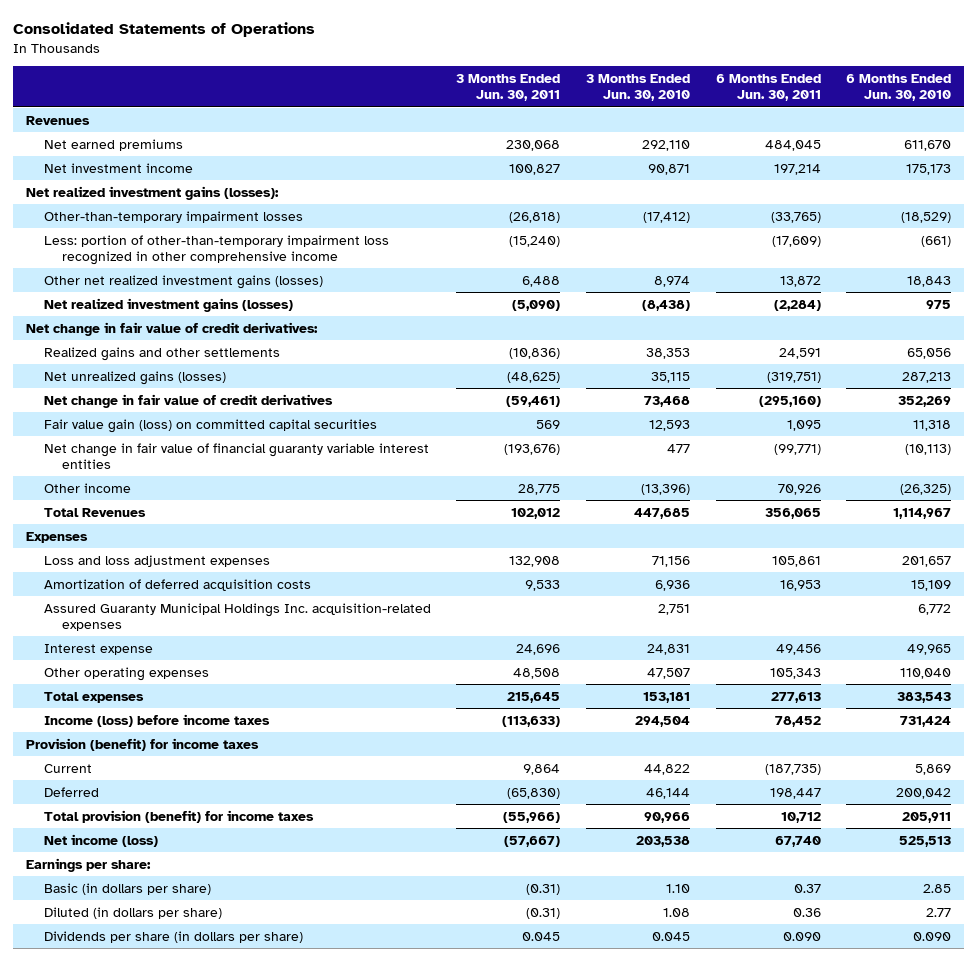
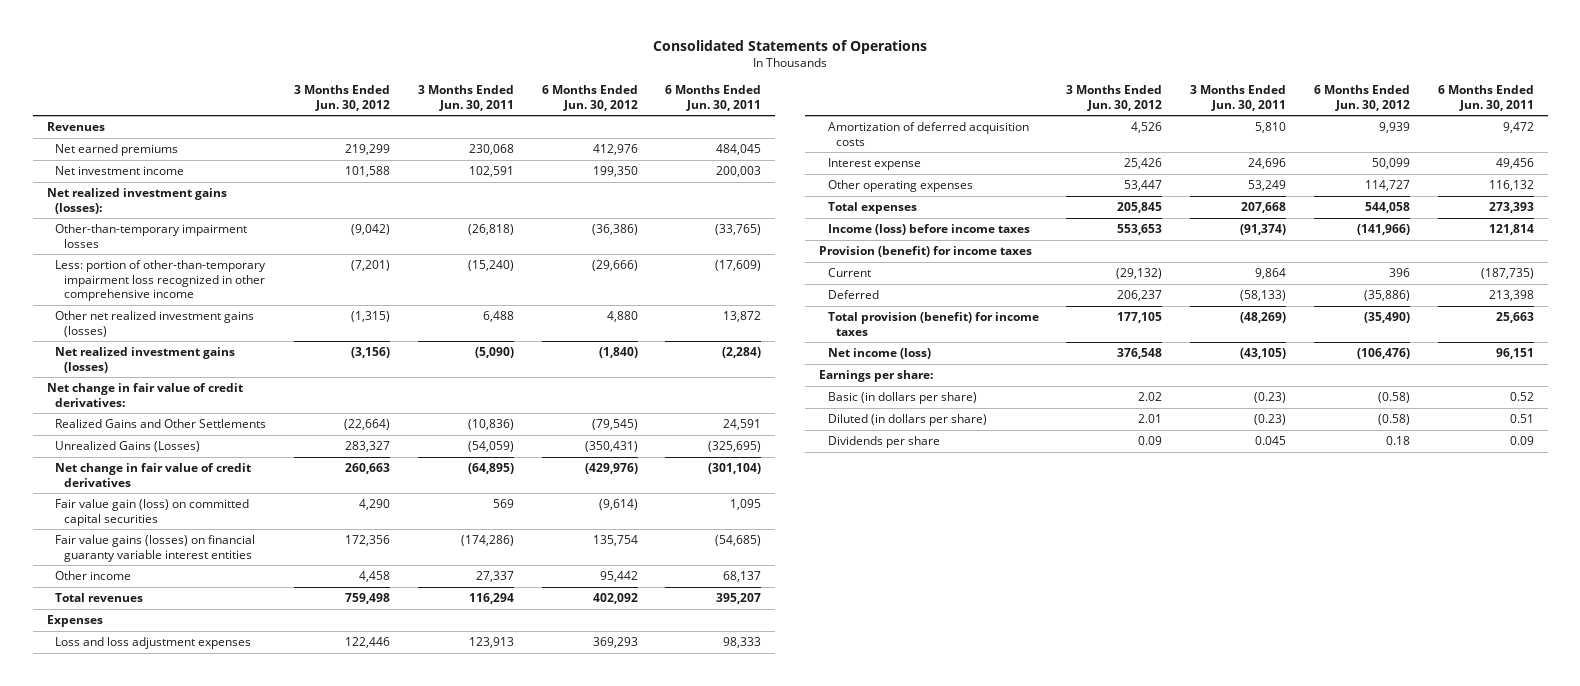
- | 3 Months Ended Jun. 30, 2011 | 3 Months Ended Jun. 30, 2010 | 6 Months Ended Jun. 30, 2011 | 6 Months Ended Jun. 30, 2010
+ | 3 Months Ended Jun. 30, 2012 | 3 Months Ended Jun. 30, 2011 | 6 Months Ended Jun. 30, 2012 | 6 Months Ended Jun. 30, 2011
- Net investment income | 100,827 | 90,871 | 197,214 | 175,173
+ Net investment income | 101,588 | 102,591 | 199,350 | 200,003
- Realized gains and other settlements | (10,836) | 38,353 | 24,591 | 65,056
- Net unrealized gains (losses) | (48,625) | 35,115 | (319,751) | 287,213
- Net change in fair value of credit derivatives | (59,461) | 73,468 | (295,160) | 352,269
+ Realized Gains and Other Settlements | (22,664) | (10,836) | (79,545) | 24,591
+ Unrealized Gains (Losses) | 283,327 | (54,059) | (350,431) | (325,695)
+ Net change in fair value of credit derivatives | 260,663 | (64,895) | (429,976) | (301,104)
- Net change in fair value of financial guaranty variable interest entities | (193,676) | 477 | (99,771) | (10,113)
- Other income | 28,775 | (13,396) | 70,926 | (26,325)
- Total Revenues | 102,012 | 447,685 | 356,065 | 1,114,967
+ Fair value gains (losses) on financial guaranty variable interest entities | 172,356 | (174,286) | 135,754 | (54,685)
+ Other income | 4,458 | 27,337 | 95,442 | 68,137
+ Total revenues | 759,498 | 116,294 | 402,092 | 395,207
- Loss and loss adjustment expenses | 132,908 | 71,156 | 105,861 | 201,657
- Amortization of deferred acquisition costs | 9,533 | 6,936 | 16,953 | 15,109
- Assured Guaranty Municipal Holdings Inc. acquisition-related expenses | | 2,751 | | 6,772
+ Loss and loss adjustment expenses | 122,446 | 123,913 | 369,293 | 98,333
+ Amortization of deferred acquisition costs | 4,526 | 5,810 | 9,939 | 9,472
- Other operating expenses | 48,508 | 47,507 | 105,343 | 110,040
- Total expenses | 215,645 | 153,181 | 277,613 | 383,543
- Income (loss) before income taxes | (113,633) | 294,504 | 78,452 | 731,424
+ Other operating expenses | 53,447 | 53,249 | 114,727 | 116,132
+ Total expenses | 205,845 | 207,668 | 544,058 | 273,393
+ Income (loss) before income taxes | 553,653 | (91,374) | (141,966) | 121,814
- Deferred | (65,830) | 46,144 | 198,447 | 200,042
- Total provision (benefit) for income taxes | (55,966) | 90,966 | 10,712 | 205,911
- Net income (loss) | (57,667) | 203,538 | 67,740 | 525,513
+ Deferred | 206,237 | (58,133) | (35,886) | 213,398
+ Total provision (benefit) for income taxes | 177,105 | (48,269) | (35,490) | 25,663
+ Net income (loss) | 376,548 | (43,105) | (106,476) | 96,151
- Basic (in dollars per share) | (0.31) | 1.10 | 0.37 | 2.85
- Diluted (in dollars per share) | (0.31) | 1.08 | 0.36 | 2.77
- Dividends per share (in dollars per share) | 0.045 | 0.045 | 0.090 | 0.090
+ Basic (in dollars per share) | 2.02 | (0.23) | (0.58) | 0.52
+ Diluted (in dollars per share) | 2.01 | (0.23) | (0.58) | 0.51
+ Dividends per share | 0.09 | 0.045 | 0.18 | 0.09

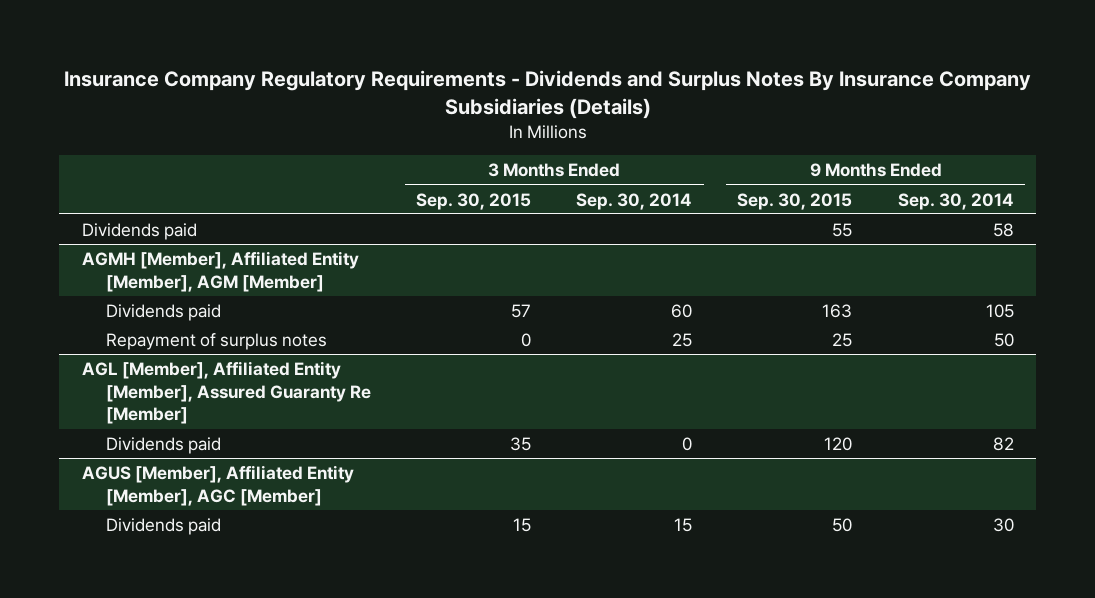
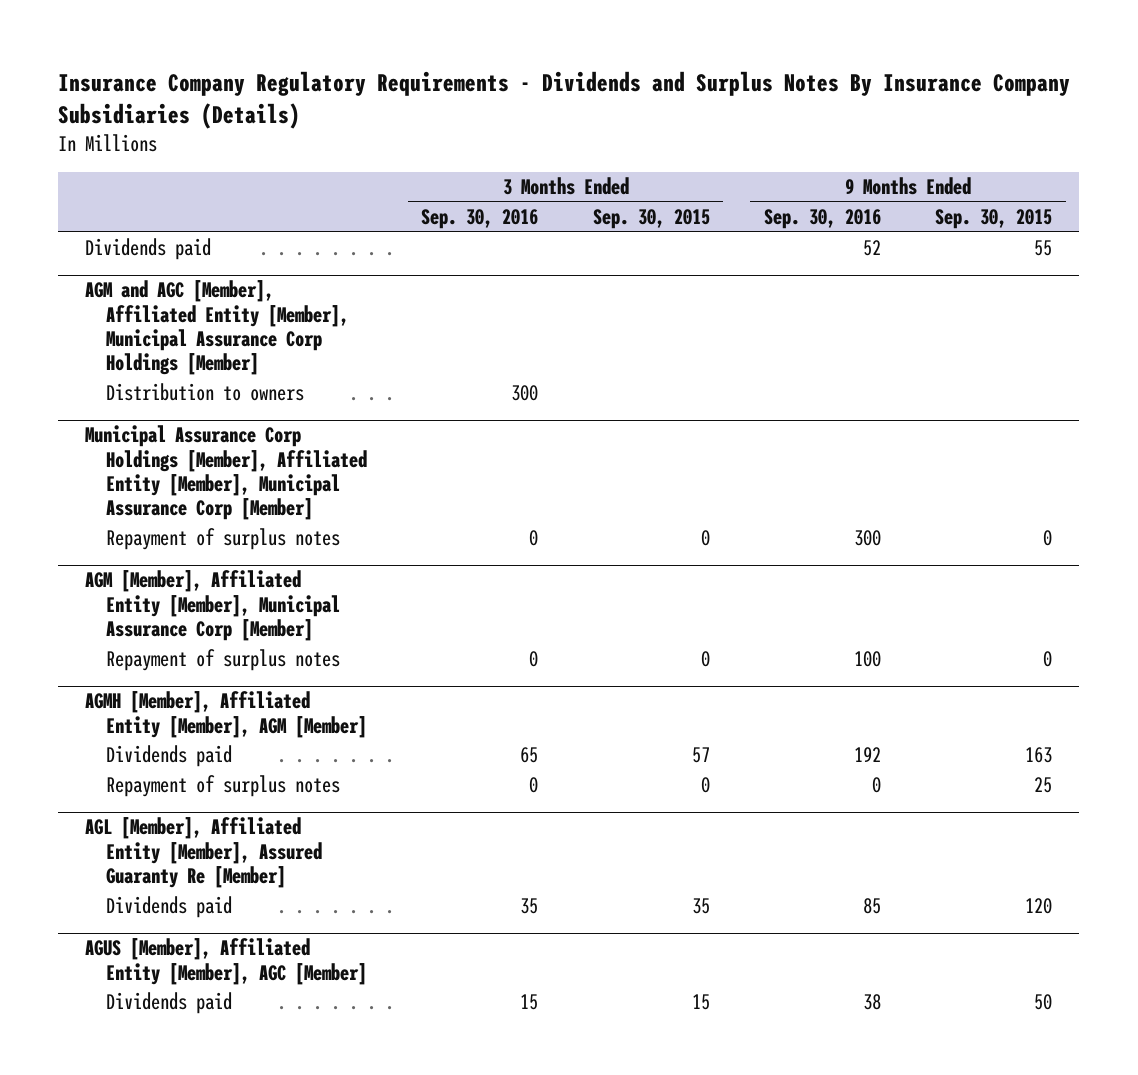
- | 3 Months Ended Sep. 30, 2015 | 3 Months Ended Sep. 30, 2014 | 9 Months Ended Sep. 30, 2015 | 9 Months Ended Sep. 30, 2014
+ | 3 Months Ended Sep. 30, 2016 | 3 Months Ended Sep. 30, 2015 | 9 Months Ended Sep. 30, 2016 | 9 Months Ended Sep. 30, 2015
+ AGM and AGC [Member], Affiliated Entity [Member], Municipal Assurance Corp Holdings [Member]
+ Distribution to owners | 300 | | |
+ Municipal Assurance Corp Holdings [Member], Affiliated Entity [Member], Municipal Assurance Corp [Member]
+ Repayment of surplus notes | 0 | 0 | 300 | 0
+ AGM [Member], Affiliated Entity [Member], Municipal Assurance Corp [Member]
+ Repayment of surplus notes | 0 | 0 | 100 | 0

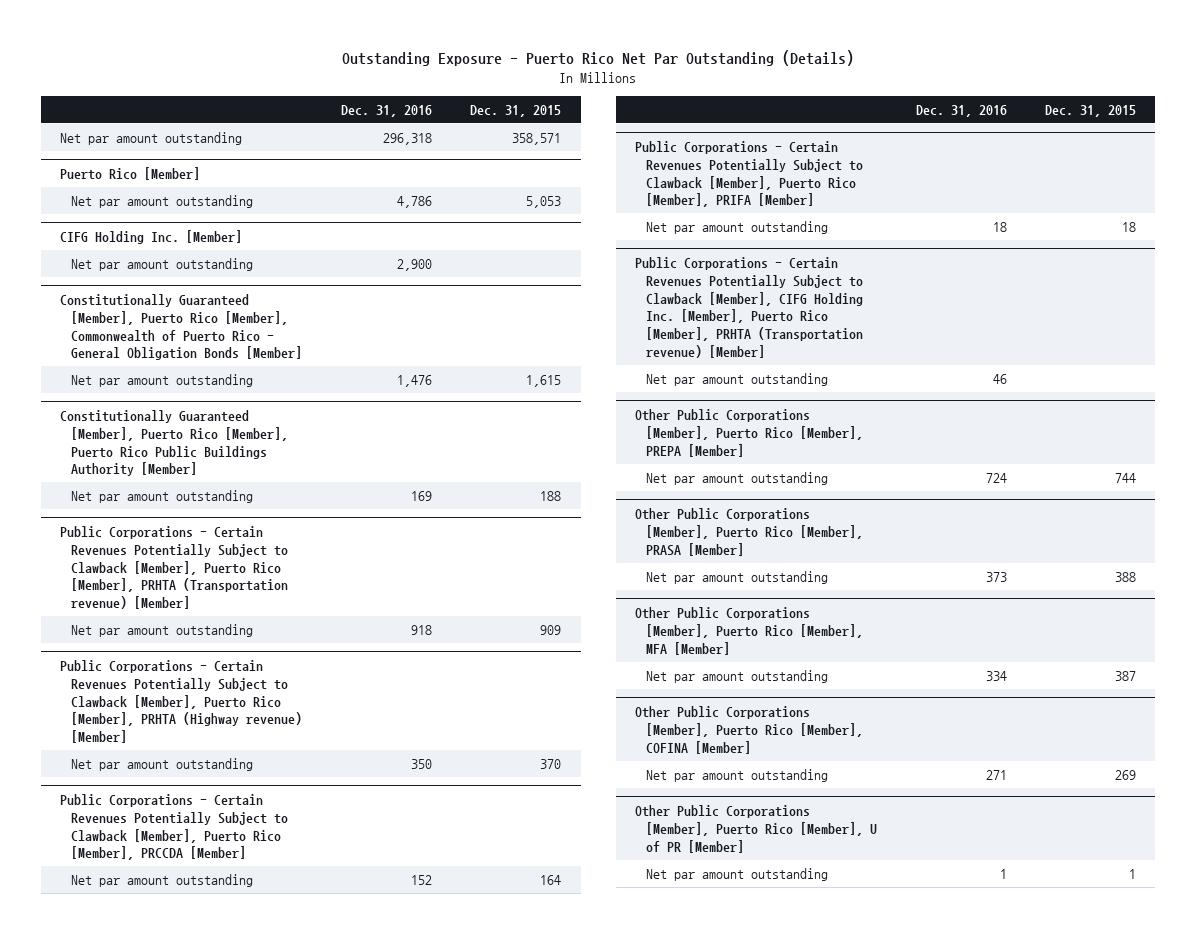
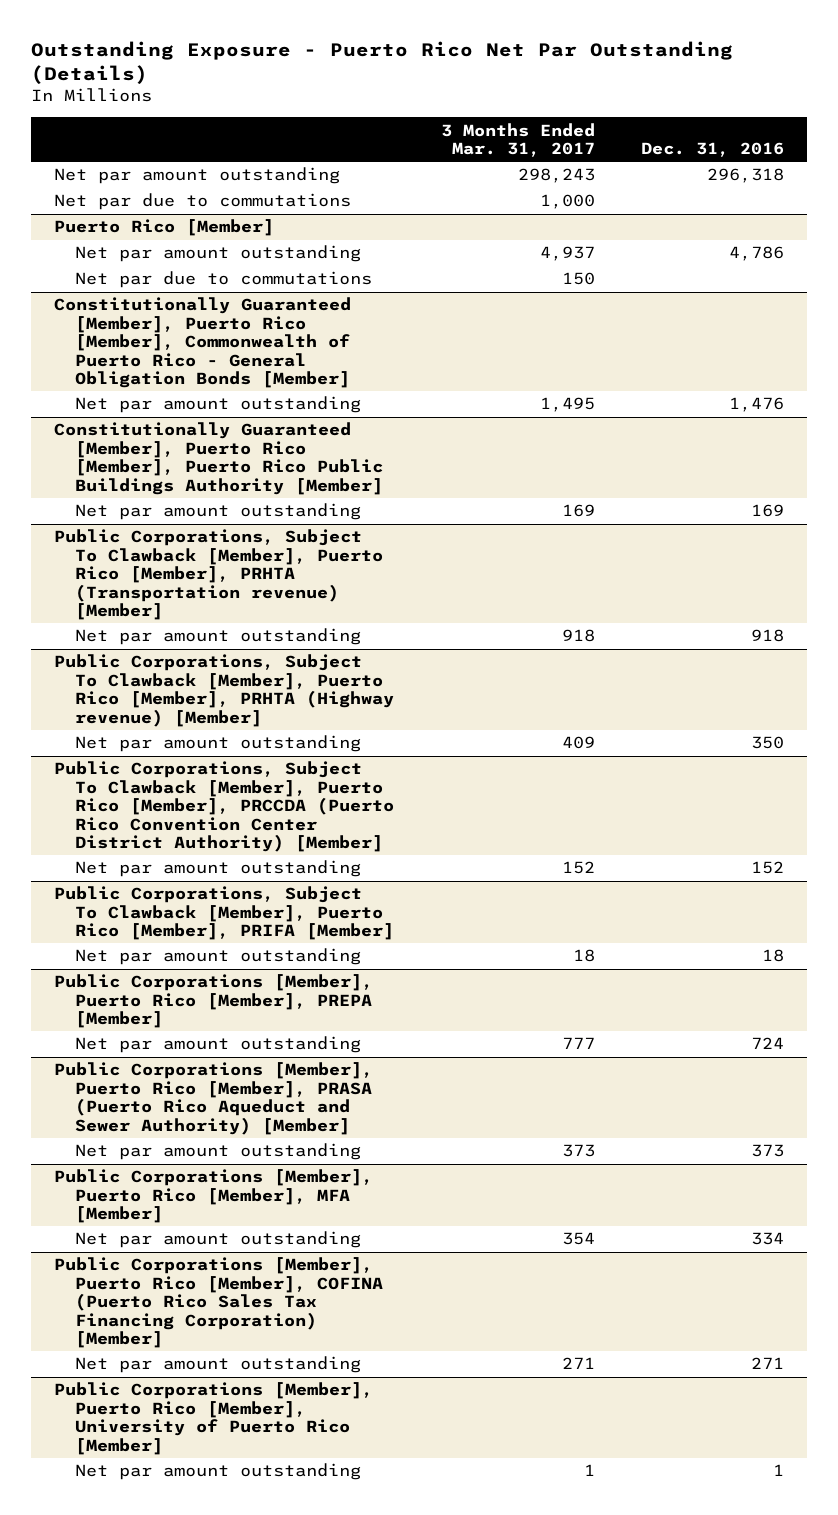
- | Dec. 31, 2016 | Dec. 31, 2015
+ | 3 Months Ended Mar. 31, 2017 | Dec. 31, 2016
+ Net par due to commutations | 1,000 |
- CIFG Holding Inc. [Member]
- Net par amount outstanding | 2,900 |
@ Puerto Rico [Member]
+ Net par due to commutations | 150 |
- Public Corporations - Certain Revenues Potentially Subject to Clawback [Member], Puerto Rico [Member], PRHTA (Transportation revenue) [Member]
+ Public Corporations, Subject To Clawback [Member], Puerto Rico [Member], PRHTA (Transportation revenue) [Member]
- Public Corporations - Certain Revenues Potentially Subject to Clawback [Member], Puerto Rico [Member], PRHTA (Highway revenue) [Member]
+ Public Corporations, Subject To Clawback [Member], Puerto Rico [Member], PRHTA (Highway revenue) [Member]
- Public Corporations - Certain Revenues Potentially Subject to Clawback [Member], Puerto Rico [Member], PRCCDA [Member]
+ Public Corporations, Subject To Clawback [Member], Puerto Rico [Member], PRCCDA (Puerto Rico Convention Center District Authority) [Member]
- Public Corporations - Certain Revenues Potentially Subject to Clawback [Member], Puerto Rico [Member], PRIFA [Member]
+ Public Corporations, Subject To Clawback [Member], Puerto Rico [Member], PRIFA [Member]
- Public Corporations - Certain Revenues Potentially Subject to Clawback [Member], CIFG Holding Inc. [Member], Puerto Rico [Member], PRHTA (Transportation revenue) [Member]
- Net par amount outstanding | 46 |
- Other Public Corporations [Member], Puerto Rico [Member], PREPA [Member]
+ Public Corporations [Member], Puerto Rico [Member], PREPA [Member]
- Other Public Corporations [Member], Puerto Rico [Member], PRASA [Member]
+ Public Corporations [Member], Puerto Rico [Member], PRASA (Puerto Rico Aqueduct and Sewer Authority) [Member]
- Other Public Corporations [Member], Puerto Rico [Member], MFA [Member]
+ Public Corporations [Member], Puerto Rico [Member], MFA [Member]
- Other Public Corporations [Member], Puerto Rico [Member], COFINA [Member]
+ Public Corporations [Member], Puerto Rico [Member], COFINA (Puerto Rico Sales Tax Financing Corporation) [Member]
- Other Public Corporations [Member], Puerto Rico [Member], U of PR [Member]
+ Public Corporations [Member], Puerto Rico [Member], University of Puerto Rico [Member]

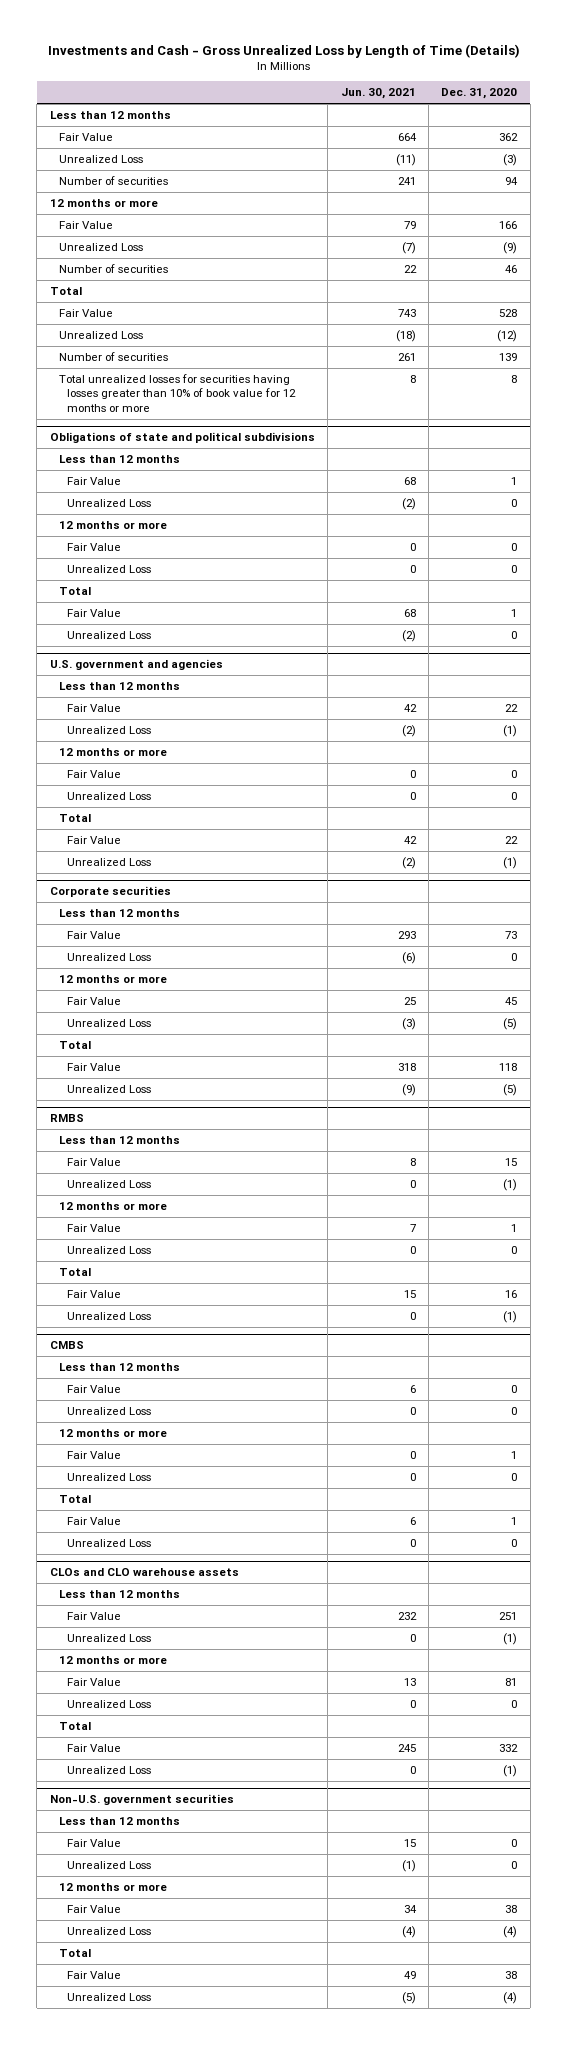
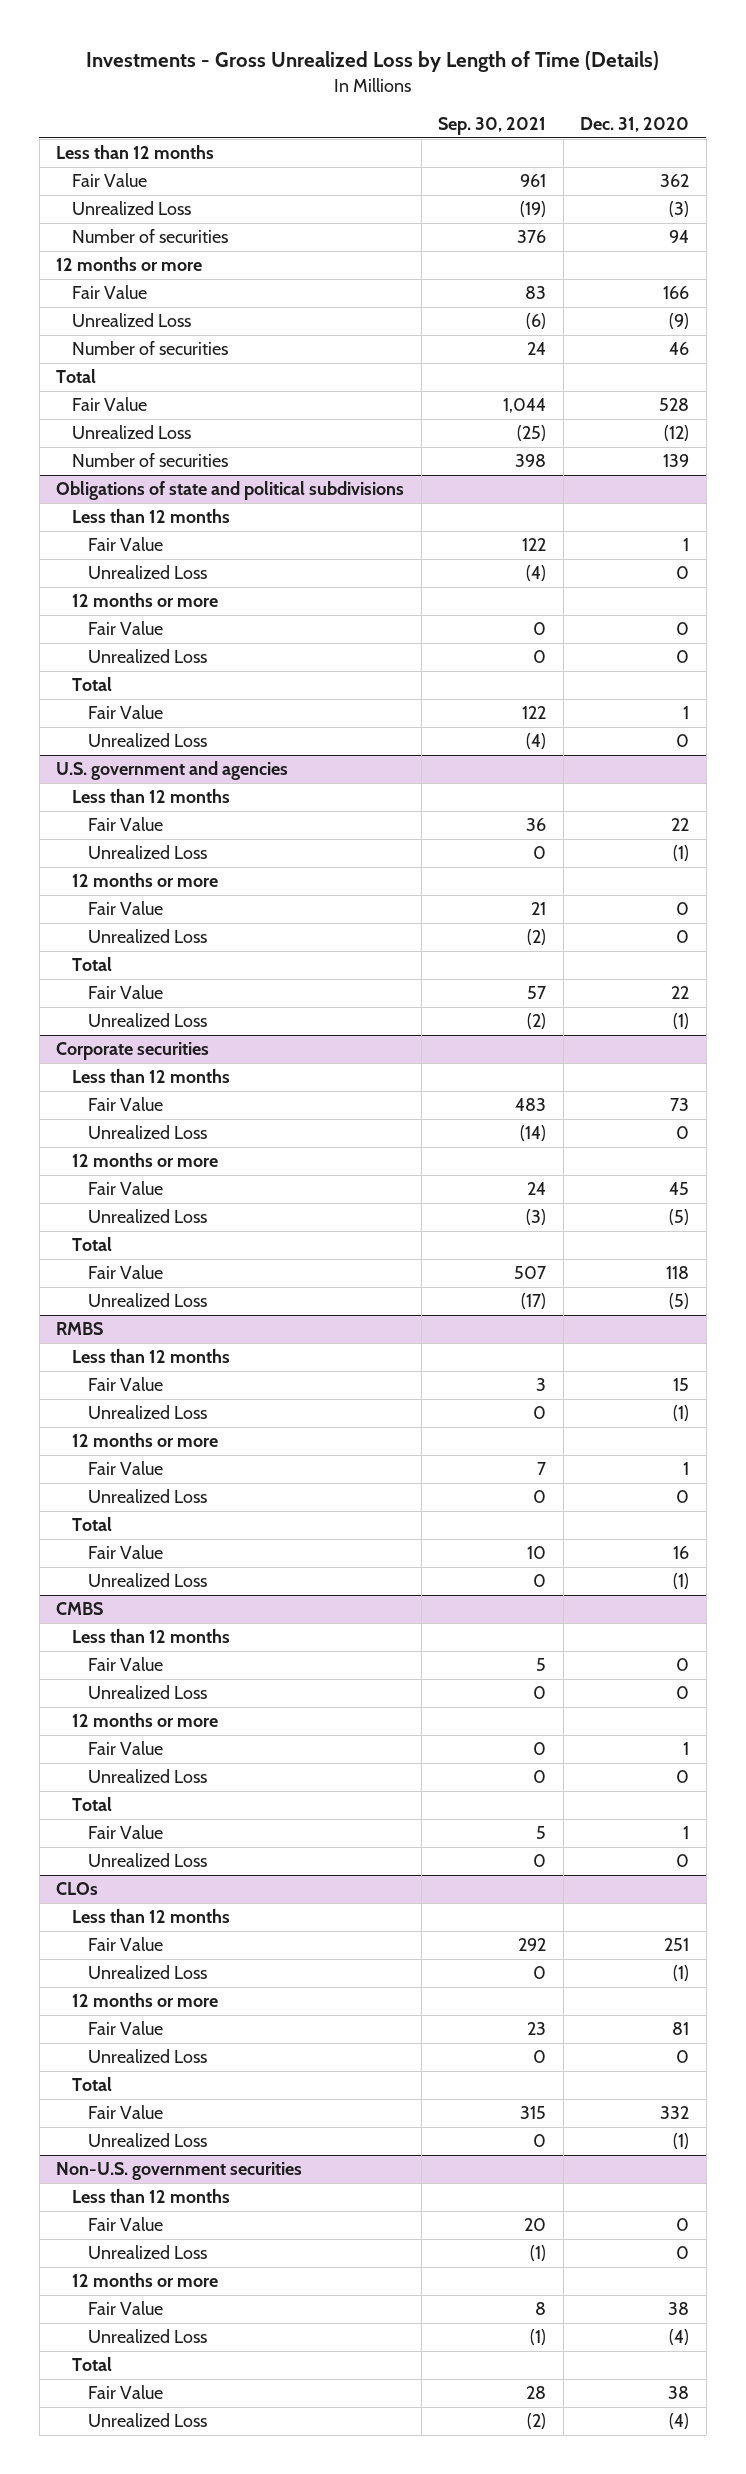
- Investments and Cash - Gross Unrealized Loss by Length of Time (Details)
+ Investments - Gross Unrealized Loss by Length of Time (Details)
- | Jun. 30, 2021 | Dec. 31, 2020
+ | Sep. 30, 2021 | Dec. 31, 2020
- Total unrealized losses for securities having losses greater than 10% of book value for 12 months or more | 8 | 8
- CLOs and CLO warehouse assets
+ CLOs

